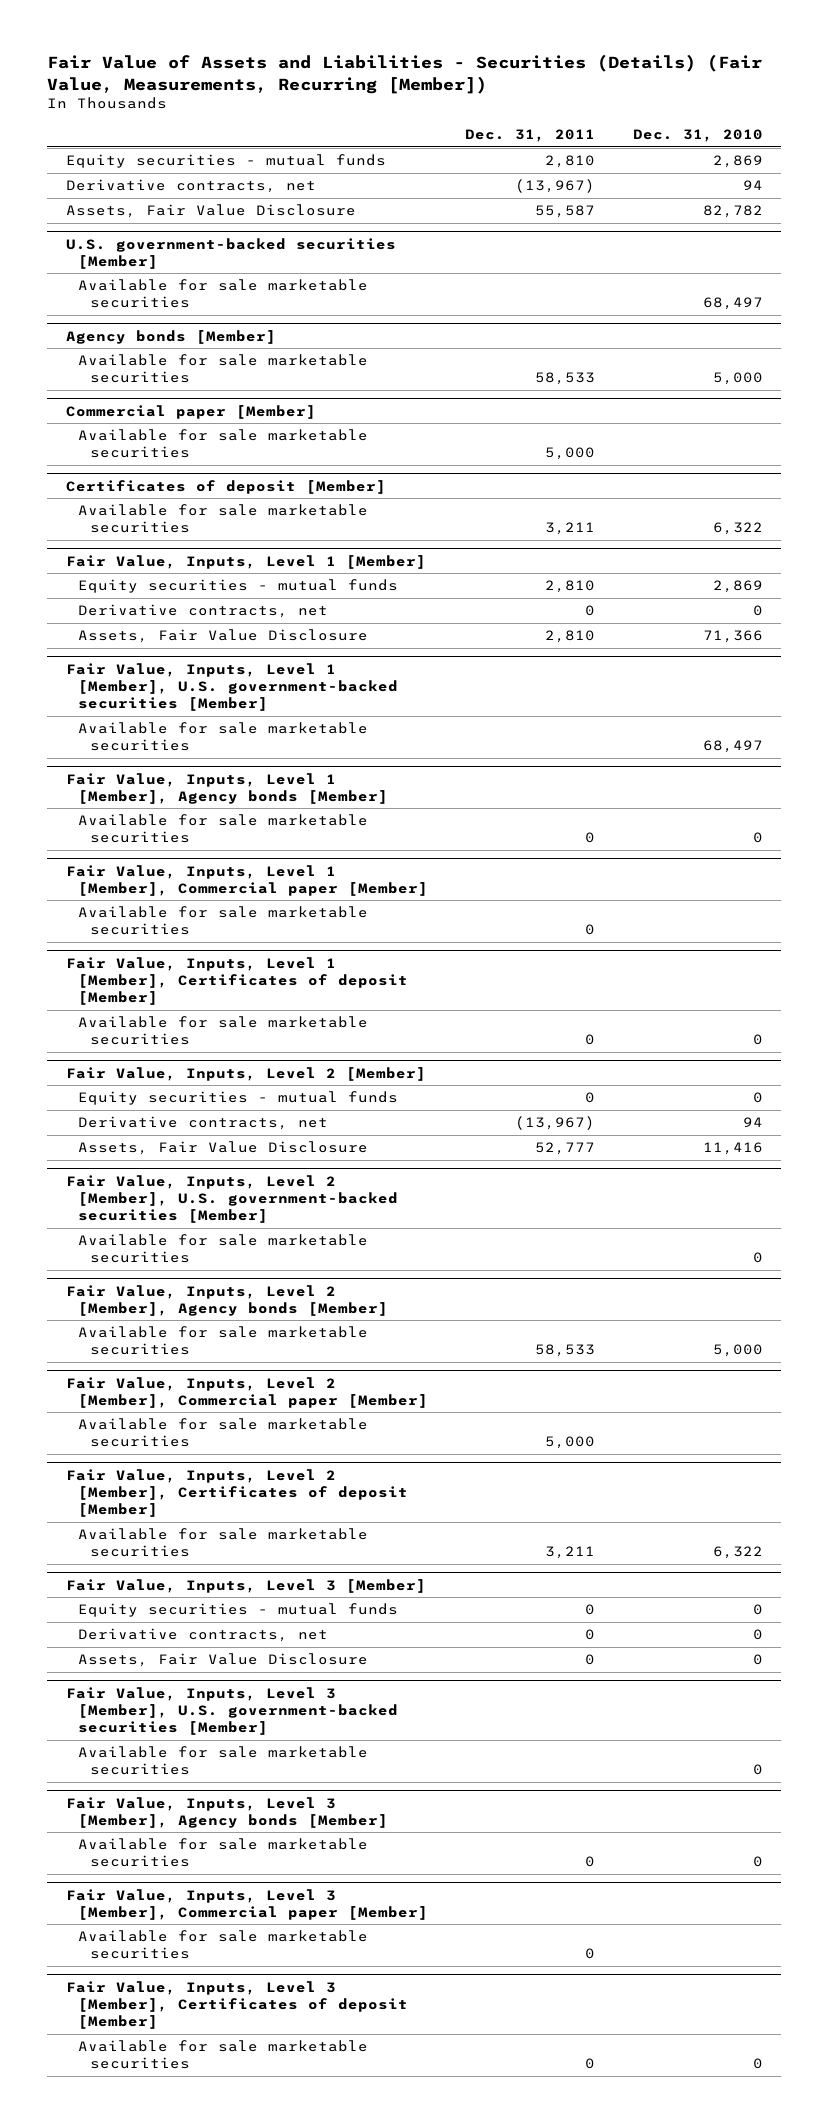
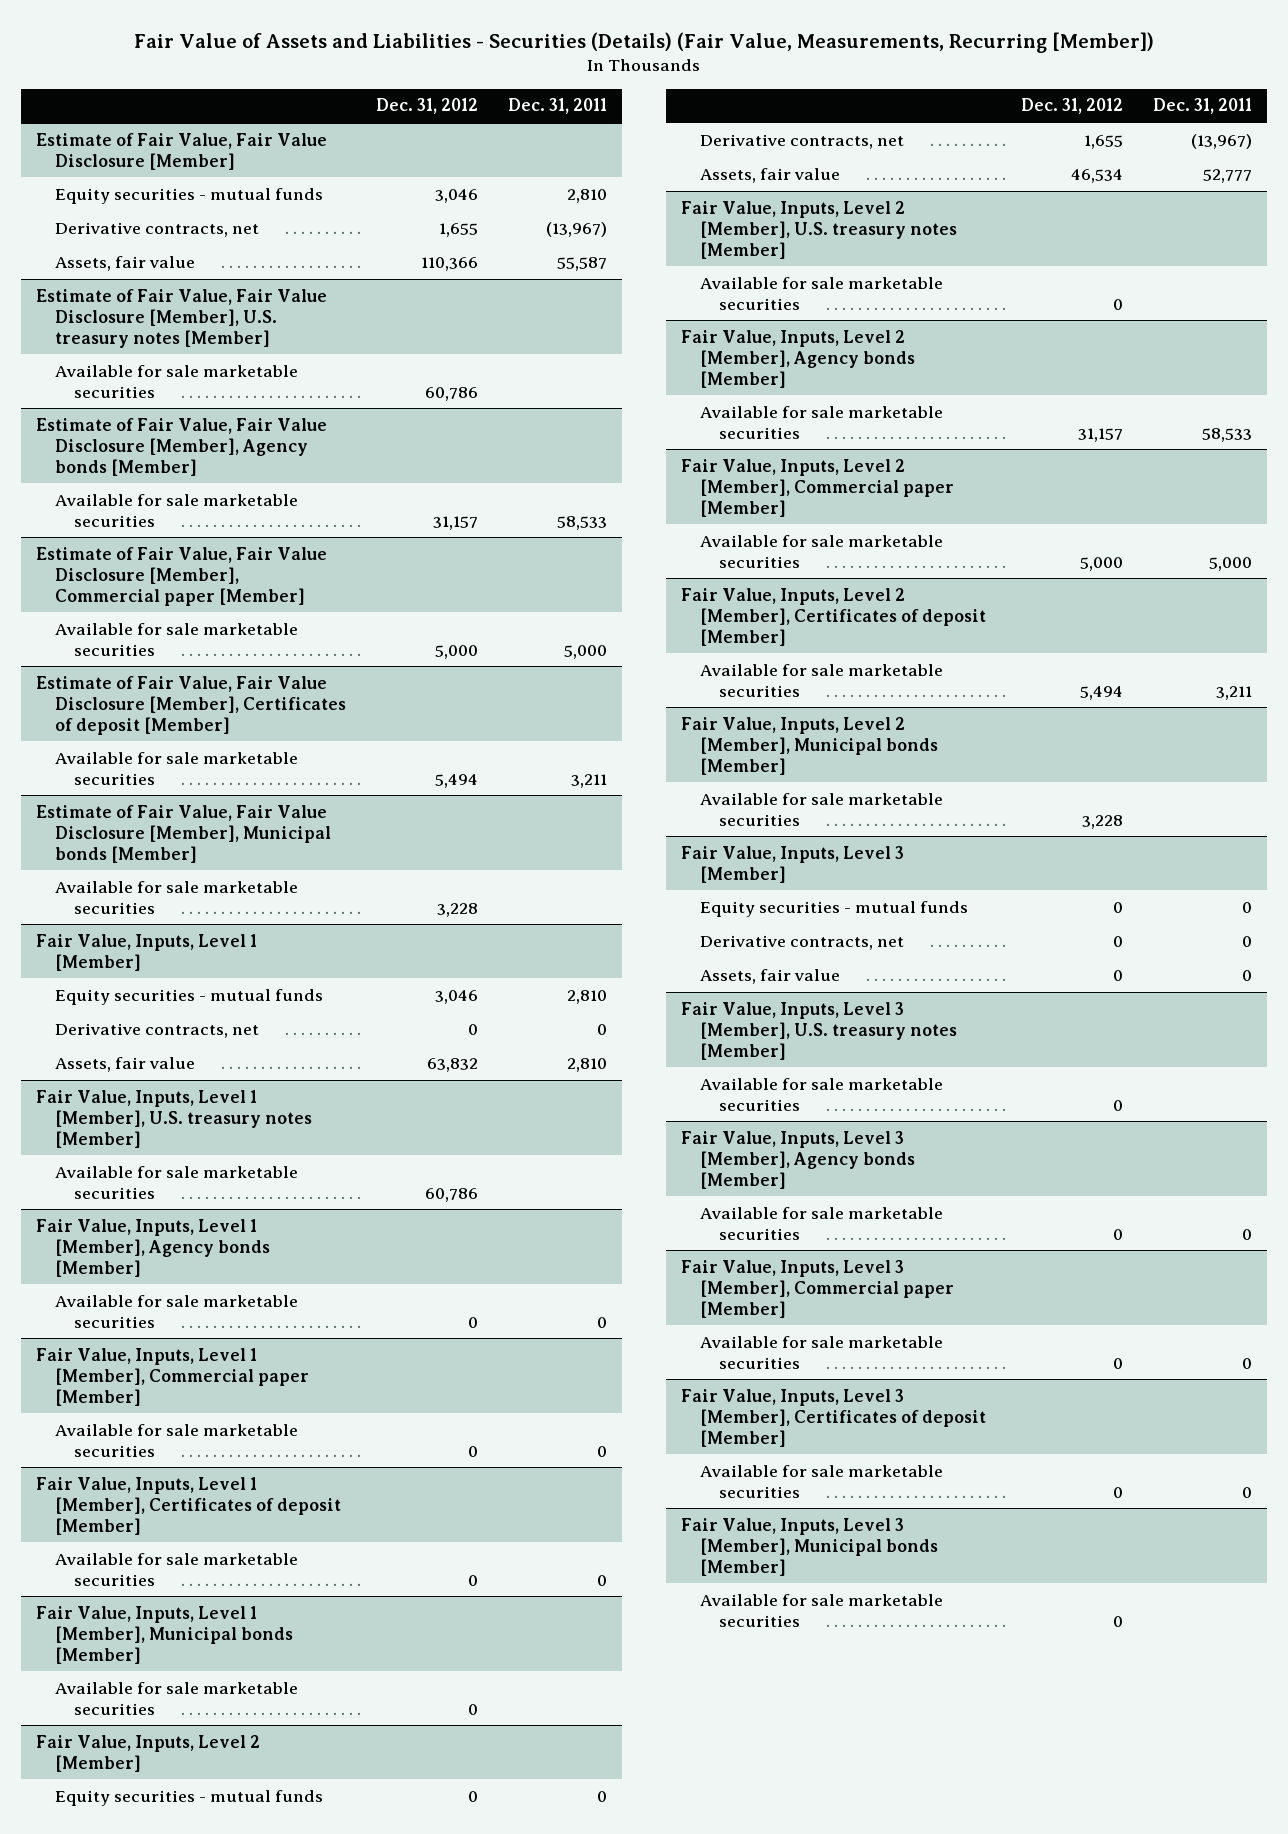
- | Dec. 31, 2011 | Dec. 31, 2010
+ | Dec. 31, 2012 | Dec. 31, 2011
+ Estimate of Fair Value, Fair Value Disclosure [Member]
- Assets, Fair Value Disclosure | 55,587 | 82,782
- U.S. government-backed securities [Member]
+ Assets, fair value | 110,366 | 55,587
+ Estimate of Fair Value, Fair Value Disclosure [Member], U.S. treasury notes [Member]
- Agency bonds [Member]
+ Estimate of Fair Value, Fair Value Disclosure [Member], Agency bonds [Member]
- Commercial paper [Member]
+ Estimate of Fair Value, Fair Value Disclosure [Member], Commercial paper [Member]
- Certificates of deposit [Member]
+ Estimate of Fair Value, Fair Value Disclosure [Member], Certificates of deposit [Member]
+ Estimate of Fair Value, Fair Value Disclosure [Member], Municipal bonds [Member]
+ Available for sale marketable securities | 3,228 |
@ Fair Value, Inputs, Level 1 [Member]
- Assets, Fair Value Disclosure | 2,810 | 71,366
- Fair Value, Inputs, Level 1 [Member], U.S. government-backed securities [Member]
@ Fair Value, Inputs, Level 1 [Member]
+ Assets, fair value | 63,832 | 2,810
+ Fair Value, Inputs, Level 1 [Member], U.S. treasury notes [Member]
+ Fair Value, Inputs, Level 1 [Member], Municipal bonds [Member]
+ Available for sale marketable securities | 0 |
@ Fair Value, Inputs, Level 2 [Member]
- Assets, Fair Value Disclosure | 52,777 | 11,416
- Fair Value, Inputs, Level 2 [Member], U.S. government-backed securities [Member]
@ Fair Value, Inputs, Level 2 [Member]
+ Assets, fair value | 46,534 | 52,777
+ Fair Value, Inputs, Level 2 [Member], U.S. treasury notes [Member]
+ Fair Value, Inputs, Level 2 [Member], Municipal bonds [Member]
+ Available for sale marketable securities | 3,228 |
@ Fair Value, Inputs, Level 3 [Member]
- Assets, Fair Value Disclosure | 0 | 0
- Fair Value, Inputs, Level 3 [Member], U.S. government-backed securities [Member]
@ Fair Value, Inputs, Level 3 [Member]
+ Assets, fair value | 0 | 0
+ Fair Value, Inputs, Level 3 [Member], U.S. treasury notes [Member]
+ Fair Value, Inputs, Level 3 [Member], Municipal bonds [Member]
+ Available for sale marketable securities | 0 |

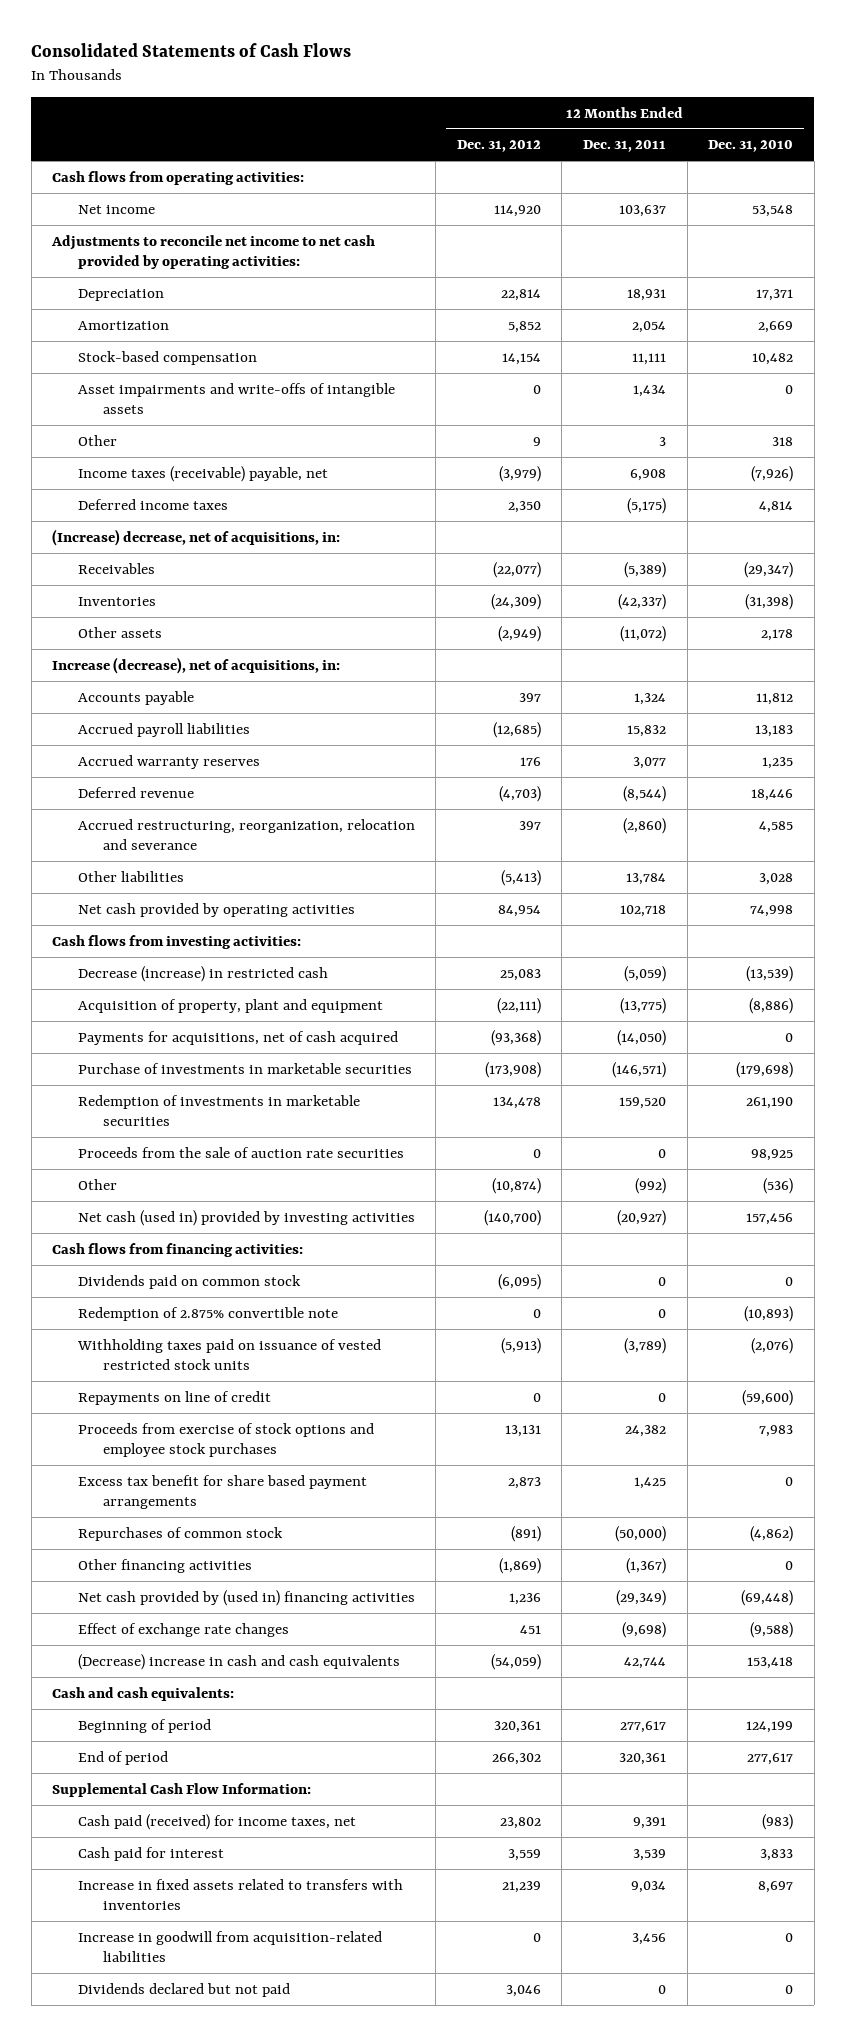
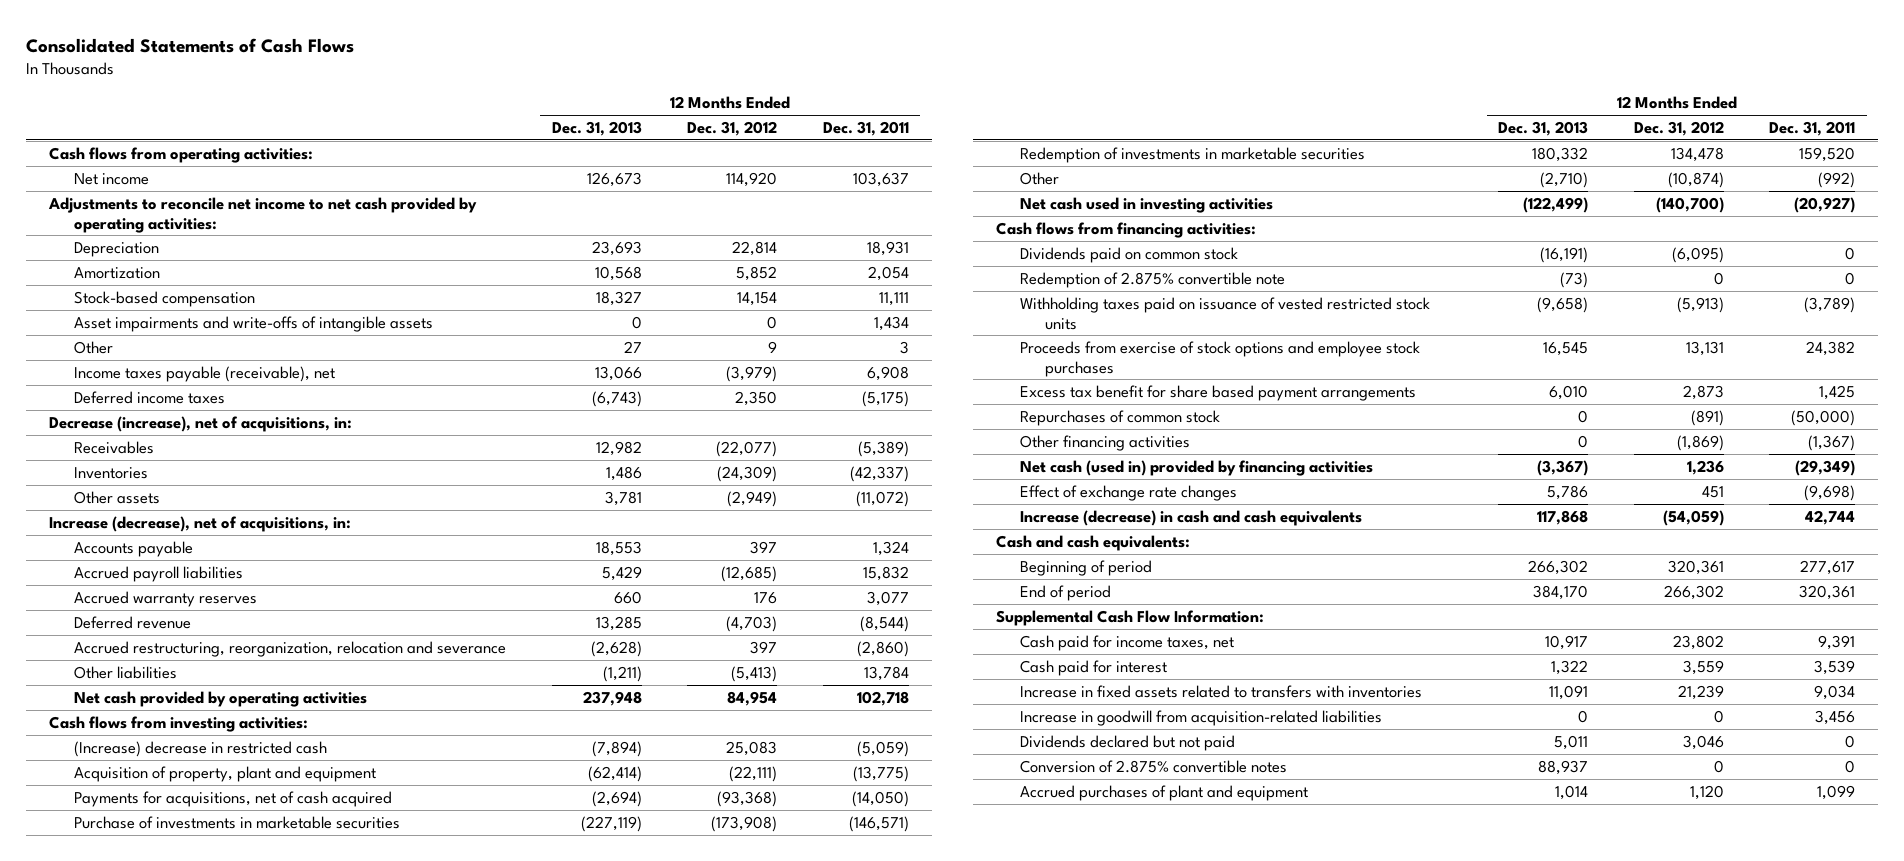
- | 12 Months Ended Dec. 31, 2012 | 12 Months Ended Dec. 31, 2011 | 12 Months Ended Dec. 31, 2010
+ | 12 Months Ended Dec. 31, 2013 | 12 Months Ended Dec. 31, 2012 | 12 Months Ended Dec. 31, 2011
- Income taxes (receivable) payable, net | (3,979) | 6,908 | (7,926)
+ Income taxes payable (receivable), net | 13,066 | (3,979) | 6,908
- (Increase) decrease, net of acquisitions, in:
+ Decrease (increase), net of acquisitions, in:
- Decrease (increase) in restricted cash | 25,083 | (5,059) | (13,539)
+ (Increase) decrease in restricted cash | (7,894) | 25,083 | (5,059)
- Proceeds from the sale of auction rate securities | 0 | 0 | 98,925
- Net cash (used in) provided by investing activities | (140,700) | (20,927) | 157,456
+ Net cash used in investing activities | (122,499) | (140,700) | (20,927)
- Repayments on line of credit | 0 | 0 | (59,600)
- Net cash provided by (used in) financing activities | 1,236 | (29,349) | (69,448)
+ Net cash (used in) provided by financing activities | (3,367) | 1,236 | (29,349)
- (Decrease) increase in cash and cash equivalents | (54,059) | 42,744 | 153,418
+ Increase (decrease) in cash and cash equivalents | 117,868 | (54,059) | 42,744
- Cash paid (received) for income taxes, net | 23,802 | 9,391 | (983)
+ Cash paid for income taxes, net | 10,917 | 23,802 | 9,391
+ Conversion of 2.875% convertible notes | 88,937 | 0 | 0
+ Accrued purchases of plant and equipment | 1,014 | 1,120 | 1,099

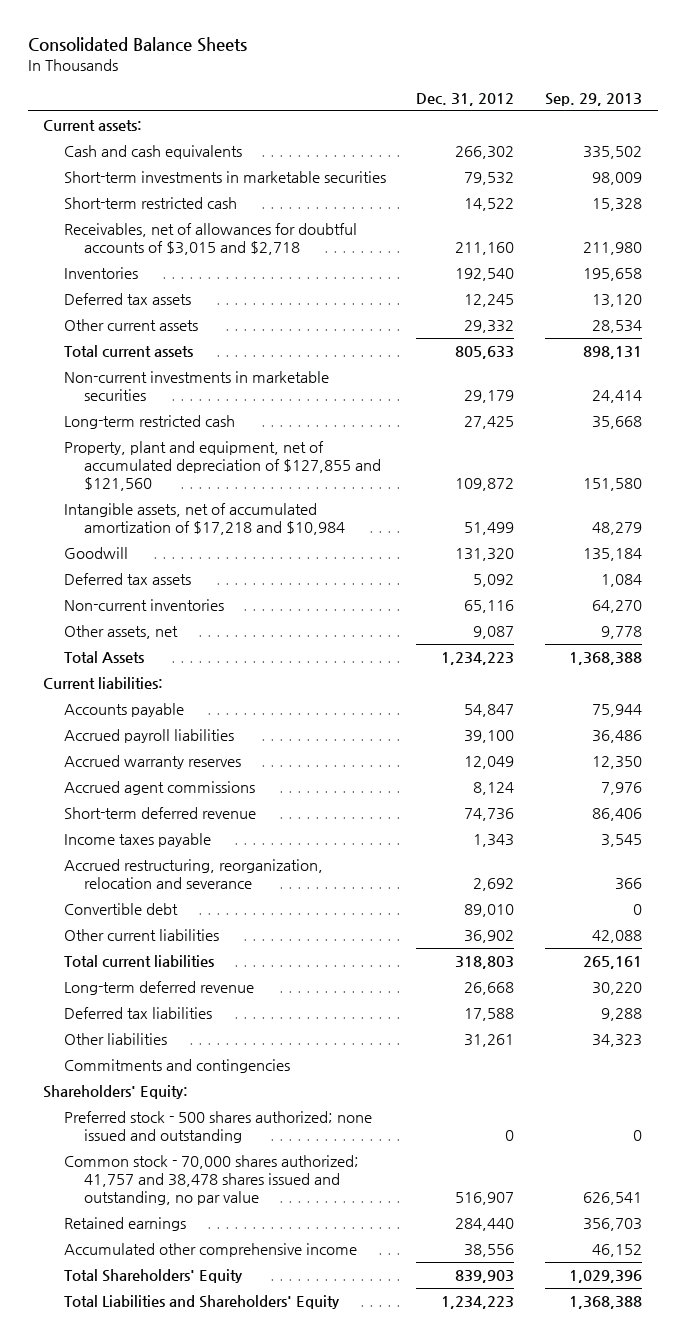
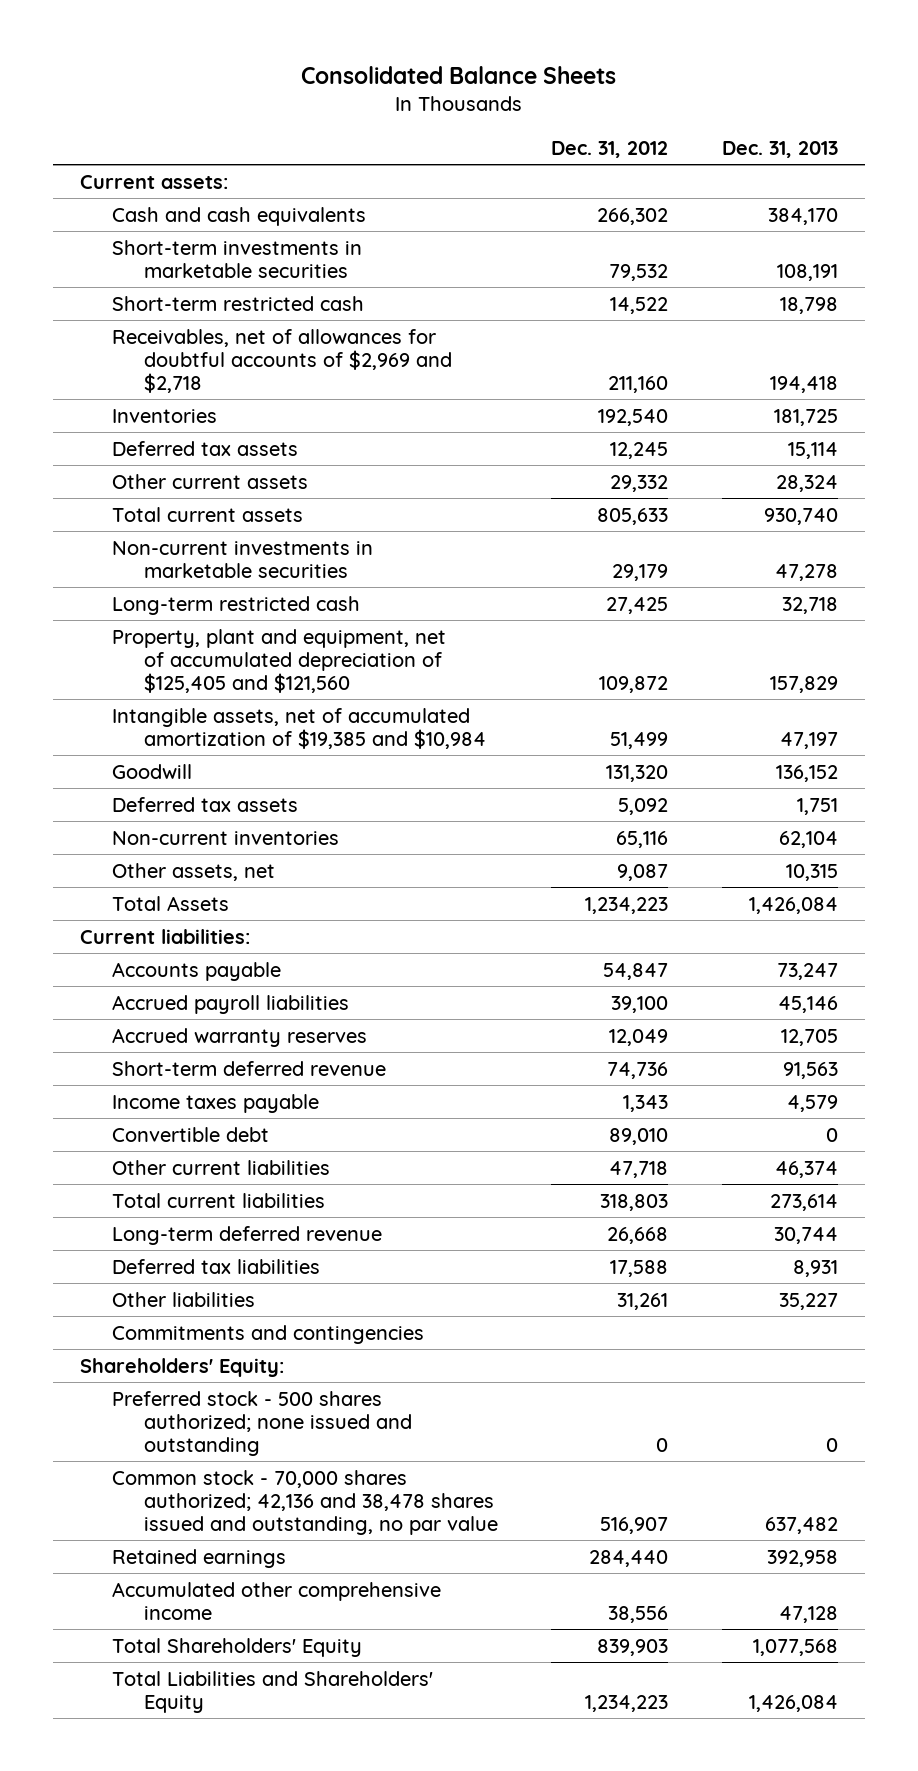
- | Dec. 31, 2012 | Sep. 29, 2013
+ | Dec. 31, 2012 | Dec. 31, 2013
- Receivables, net of allowances for doubtful accounts of $3,015 and $2,718 | 211,160 | 211,980
+ Receivables, net of allowances for doubtful accounts of $2,969 and $2,718 | 211,160 | 194,418
- Property, plant and equipment, net of accumulated depreciation of $127,855 and $121,560 | 109,872 | 151,580
- Intangible assets, net of accumulated amortization of $17,218 and $10,984 | 51,499 | 48,279
+ Property, plant and equipment, net of accumulated depreciation of $125,405 and $121,560 | 109,872 | 157,829
+ Intangible assets, net of accumulated amortization of $19,385 and $10,984 | 51,499 | 47,197
- Accrued agent commissions | 8,124 | 7,976
- Accrued restructuring, reorganization, relocation and severance | 2,692 | 366
- Other current liabilities | 36,902 | 42,088
+ Other current liabilities | 47,718 | 46,374
- Common stock - 70,000 shares authorized; 41,757 and 38,478 shares issued and outstanding, no par value | 516,907 | 626,541
+ Common stock - 70,000 shares authorized; 42,136 and 38,478 shares issued and outstanding, no par value | 516,907 | 637,482

